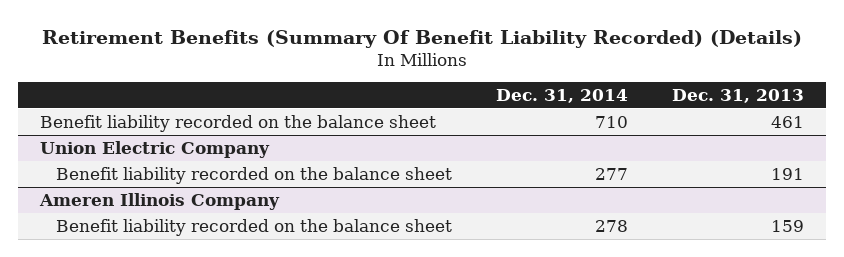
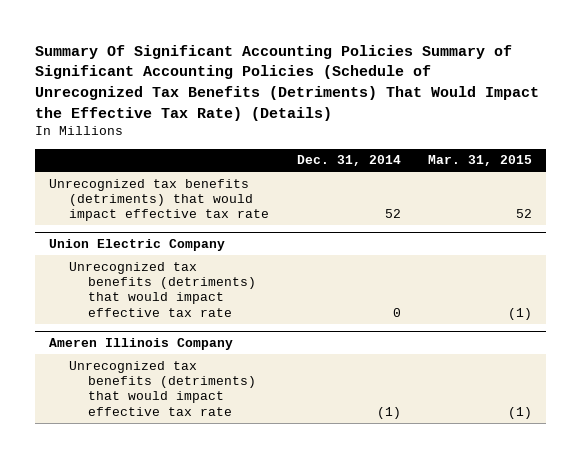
- Retirement Benefits (Summary Of Benefit Liability Recorded) (Details)
+ Summary Of Significant Accounting Policies Summary of Significant Accounting Policies (Schedule of Unrecognized Tax Benefits (Detriments) That Would Impact the Effective Tax Rate) (Details)
- | Dec. 31, 2014 | Dec. 31, 2013
+ | Dec. 31, 2014 | Mar. 31, 2015
- Benefit liability recorded on the balance sheet | 710 | 461
+ Unrecognized tax benefits (detriments) that would impact effective tax rate | 52 | 52
@ Union Electric Company
- Benefit liability recorded on the balance sheet | 277 | 191
+ Unrecognized tax benefits (detriments) that would impact effective tax rate | 0 | (1)
@ Ameren Illinois Company
- Benefit liability recorded on the balance sheet | 278 | 159
+ Unrecognized tax benefits (detriments) that would impact effective tax rate | (1) | (1)

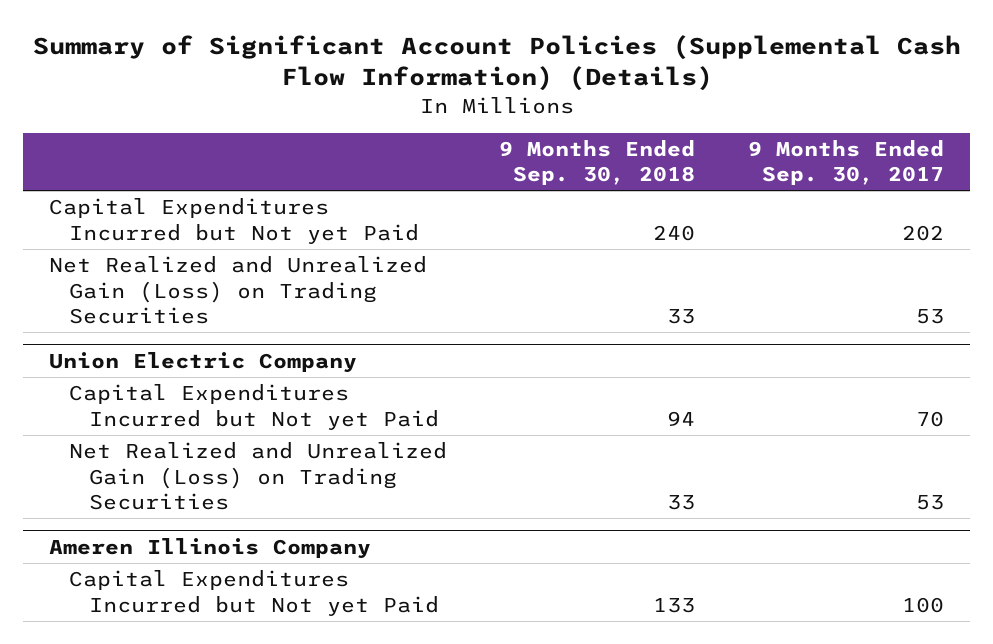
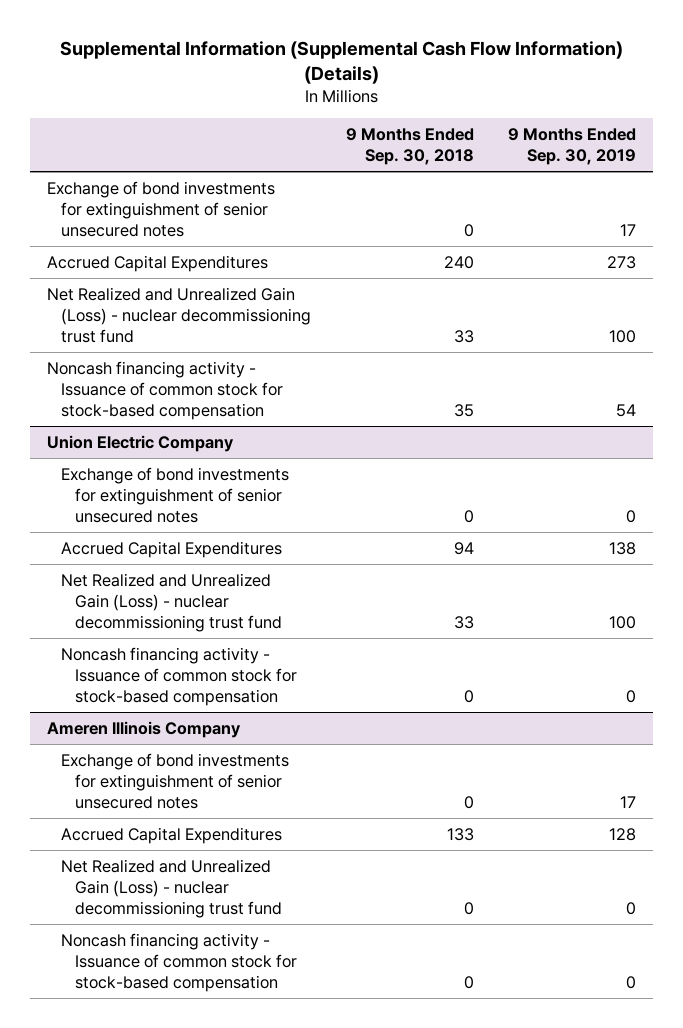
- Summary of Significant Account Policies (Supplemental Cash Flow Information) (Details)
+ Supplemental Information (Supplemental Cash Flow Information) (Details)
- | 9 Months Ended Sep. 30, 2018 | 9 Months Ended Sep. 30, 2017
+ | 9 Months Ended Sep. 30, 2018 | 9 Months Ended Sep. 30, 2019
- Capital Expenditures Incurred but Not yet Paid | 240 | 202
- Net Realized and Unrealized Gain (Loss) on Trading Securities | 33 | 53
+ Exchange of bond investments for extinguishment of senior unsecured notes | 0 | 17
+ Accrued Capital Expenditures | 240 | 273
+ Net Realized and Unrealized Gain (Loss) - nuclear decommissioning trust fund | 33 | 100
+ Noncash financing activity - Issuance of common stock for stock-based compensation | 35 | 54
@ Union Electric Company
- Capital Expenditures Incurred but Not yet Paid | 94 | 70
- Net Realized and Unrealized Gain (Loss) on Trading Securities | 33 | 53
+ Exchange of bond investments for extinguishment of senior unsecured notes | 0 | 0
+ Accrued Capital Expenditures | 94 | 138
+ Net Realized and Unrealized Gain (Loss) - nuclear decommissioning trust fund | 33 | 100
+ Noncash financing activity - Issuance of common stock for stock-based compensation | 0 | 0
@ Ameren Illinois Company
- Capital Expenditures Incurred but Not yet Paid | 133 | 100
+ Exchange of bond investments for extinguishment of senior unsecured notes | 0 | 17
+ Accrued Capital Expenditures | 133 | 128
+ Net Realized and Unrealized Gain (Loss) - nuclear decommissioning trust fund | 0 | 0
+ Noncash financing activity - Issuance of common stock for stock-based compensation | 0 | 0

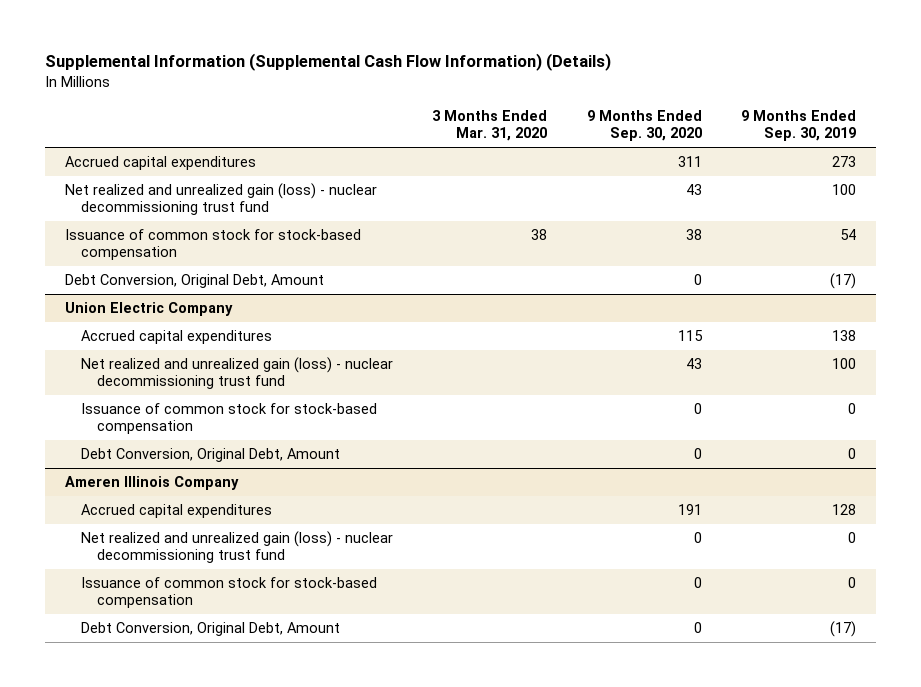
- | 9 Months Ended Sep. 30, 2018 | 9 Months Ended Sep. 30, 2019
+ | 3 Months Ended Mar. 31, 2020 | 9 Months Ended Sep. 30, 2020 | 9 Months Ended Sep. 30, 2019
- Exchange of bond investments for extinguishment of senior unsecured notes | 0 | 17
- Accrued Capital Expenditures | 240 | 273
- Net Realized and Unrealized Gain (Loss) - nuclear decommissioning trust fund | 33 | 100
- Noncash financing activity - Issuance of common stock for stock-based compensation | 35 | 54
+ Accrued capital expenditures | | 311 | 273
+ Net realized and unrealized gain (loss) - nuclear decommissioning trust fund | | 43 | 100
+ Issuance of common stock for stock-based compensation | 38 | 38 | 54
+ Debt Conversion, Original Debt, Amount | | 0 | (17)
@ Union Electric Company
- Exchange of bond investments for extinguishment of senior unsecured notes | 0 | 0
- Accrued Capital Expenditures | 94 | 138
- Net Realized and Unrealized Gain (Loss) - nuclear decommissioning trust fund | 33 | 100
- Noncash financing activity - Issuance of common stock for stock-based compensation | 0 | 0
+ Accrued capital expenditures | | 115 | 138
+ Net realized and unrealized gain (loss) - nuclear decommissioning trust fund | | 43 | 100
+ Issuance of common stock for stock-based compensation | | 0 | 0
+ Debt Conversion, Original Debt, Amount | | 0 | 0
@ Ameren Illinois Company
- Exchange of bond investments for extinguishment of senior unsecured notes | 0 | 17
- Accrued Capital Expenditures | 133 | 128
- Net Realized and Unrealized Gain (Loss) - nuclear decommissioning trust fund | 0 | 0
- Noncash financing activity - Issuance of common stock for stock-based compensation | 0 | 0
+ Accrued capital expenditures | | 191 | 128
+ Net realized and unrealized gain (loss) - nuclear decommissioning trust fund | | 0 | 0
+ Issuance of common stock for stock-based compensation | | 0 | 0
+ Debt Conversion, Original Debt, Amount | | 0 | (17)

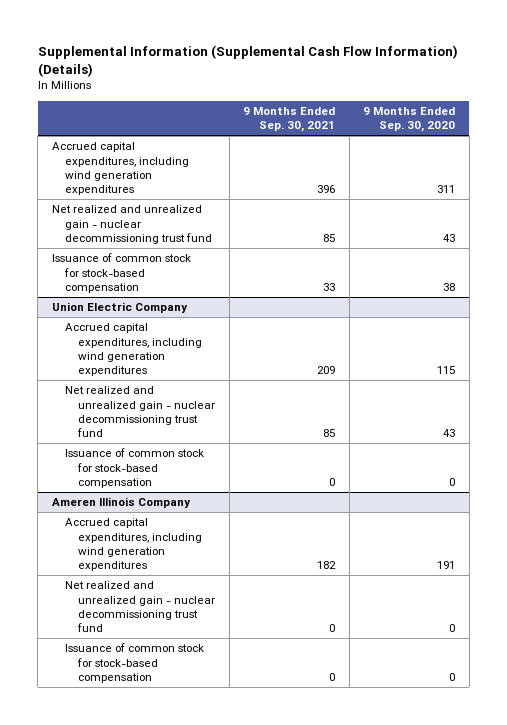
- | 3 Months Ended Mar. 31, 2020 | 9 Months Ended Sep. 30, 2020 | 9 Months Ended Sep. 30, 2019
+ | 9 Months Ended Sep. 30, 2021 | 9 Months Ended Sep. 30, 2020
- Accrued capital expenditures | | 311 | 273
- Net realized and unrealized gain (loss) - nuclear decommissioning trust fund | | 43 | 100
+ Accrued capital expenditures, including wind generation expenditures | 396 | 311
+ Net realized and unrealized gain - nuclear decommissioning trust fund | 85 | 43
- Debt Conversion, Original Debt, Amount | | 0 | (17)
@ Union Electric Company
- Accrued capital expenditures | | 115 | 138
- Net realized and unrealized gain (loss) - nuclear decommissioning trust fund | | 43 | 100
+ Accrued capital expenditures, including wind generation expenditures | 209 | 115
+ Net realized and unrealized gain - nuclear decommissioning trust fund | 85 | 43
- Debt Conversion, Original Debt, Amount | | 0 | 0
@ Ameren Illinois Company
- Accrued capital expenditures | | 191 | 128
- Net realized and unrealized gain (loss) - nuclear decommissioning trust fund | | 0 | 0
+ Accrued capital expenditures, including wind generation expenditures | 182 | 191
+ Net realized and unrealized gain - nuclear decommissioning trust fund | 0 | 0
- Debt Conversion, Original Debt, Amount | | 0 | (17)

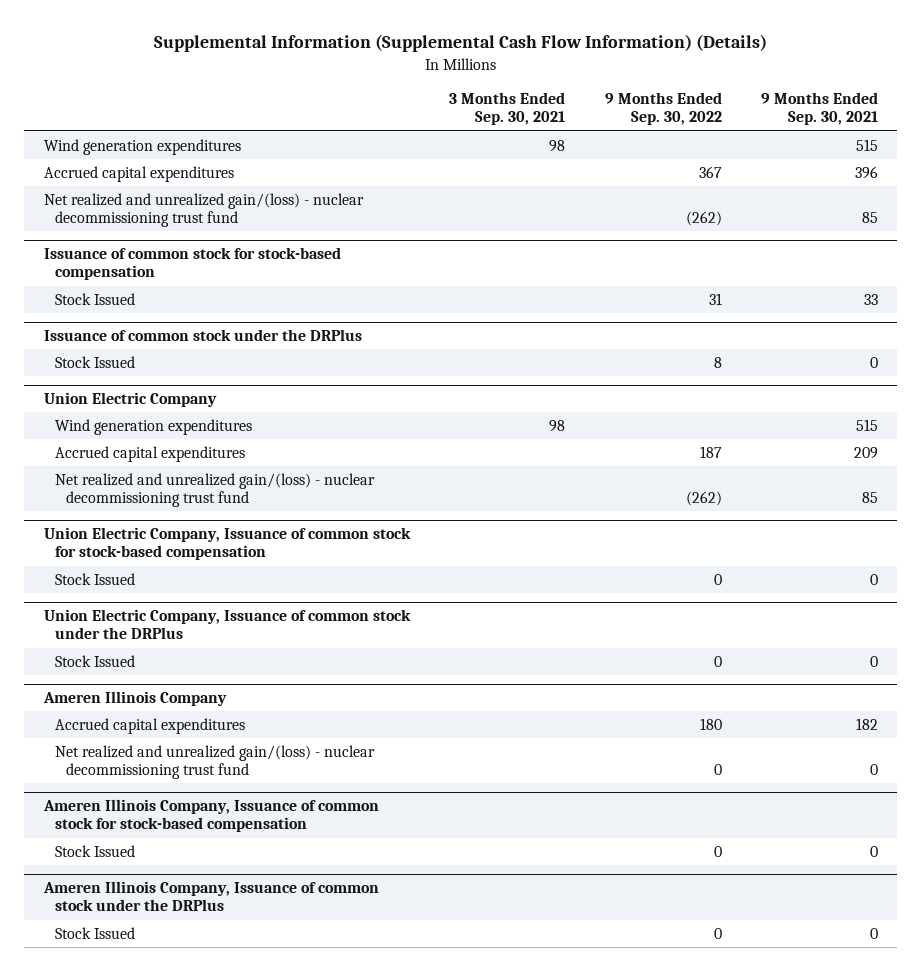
- | 9 Months Ended Sep. 30, 2021 | 9 Months Ended Sep. 30, 2020
+ | 3 Months Ended Sep. 30, 2021 | 9 Months Ended Sep. 30, 2022 | 9 Months Ended Sep. 30, 2021
- Accrued capital expenditures, including wind generation expenditures | 396 | 311
- Net realized and unrealized gain - nuclear decommissioning trust fund | 85 | 43
- Issuance of common stock for stock-based compensation | 33 | 38
+ Wind generation expenditures | 98 | | 515
+ Accrued capital expenditures | | 367 | 396
+ Net realized and unrealized gain/(loss) - nuclear decommissioning trust fund | | (262) | 85
+ Issuance of common stock for stock-based compensation
+ Stock Issued | | 31 | 33
+ Issuance of common stock under the DRPlus
+ Stock Issued | | 8 | 0
@ Union Electric Company
- Accrued capital expenditures, including wind generation expenditures | 209 | 115
- Net realized and unrealized gain - nuclear decommissioning trust fund | 85 | 43
- Issuance of common stock for stock-based compensation | 0 | 0
+ Wind generation expenditures | 98 | | 515
+ Accrued capital expenditures | | 187 | 209
+ Net realized and unrealized gain/(loss) - nuclear decommissioning trust fund | | (262) | 85
+ Union Electric Company, Issuance of common stock for stock-based compensation
+ Stock Issued | | 0 | 0
+ Union Electric Company, Issuance of common stock under the DRPlus
+ Stock Issued | | 0 | 0
@ Ameren Illinois Company
- Accrued capital expenditures, including wind generation expenditures | 182 | 191
- Net realized and unrealized gain - nuclear decommissioning trust fund | 0 | 0
- Issuance of common stock for stock-based compensation | 0 | 0
+ Accrued capital expenditures | | 180 | 182
+ Net realized and unrealized gain/(loss) - nuclear decommissioning trust fund | | 0 | 0
+ Ameren Illinois Company, Issuance of common stock for stock-based compensation
+ Stock Issued | | 0 | 0
+ Ameren Illinois Company, Issuance of common stock under the DRPlus
+ Stock Issued | | 0 | 0

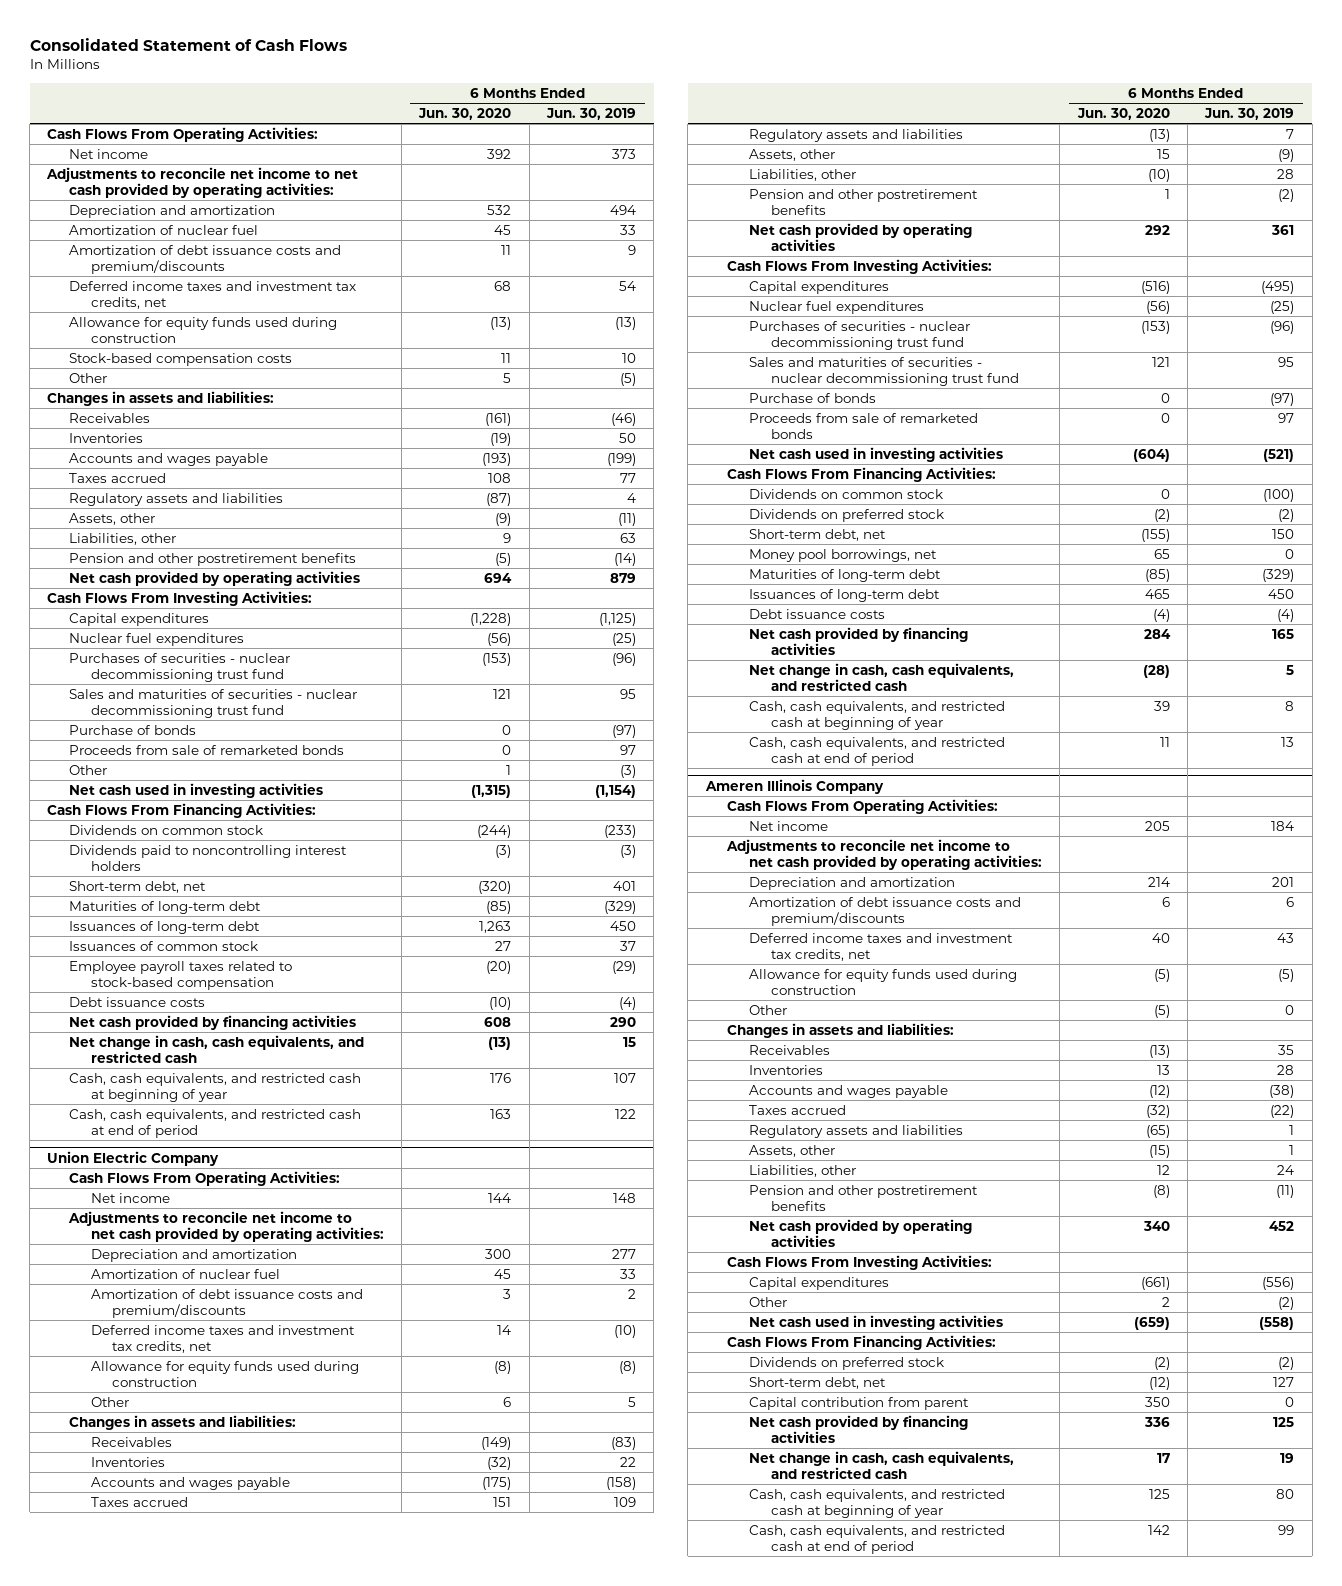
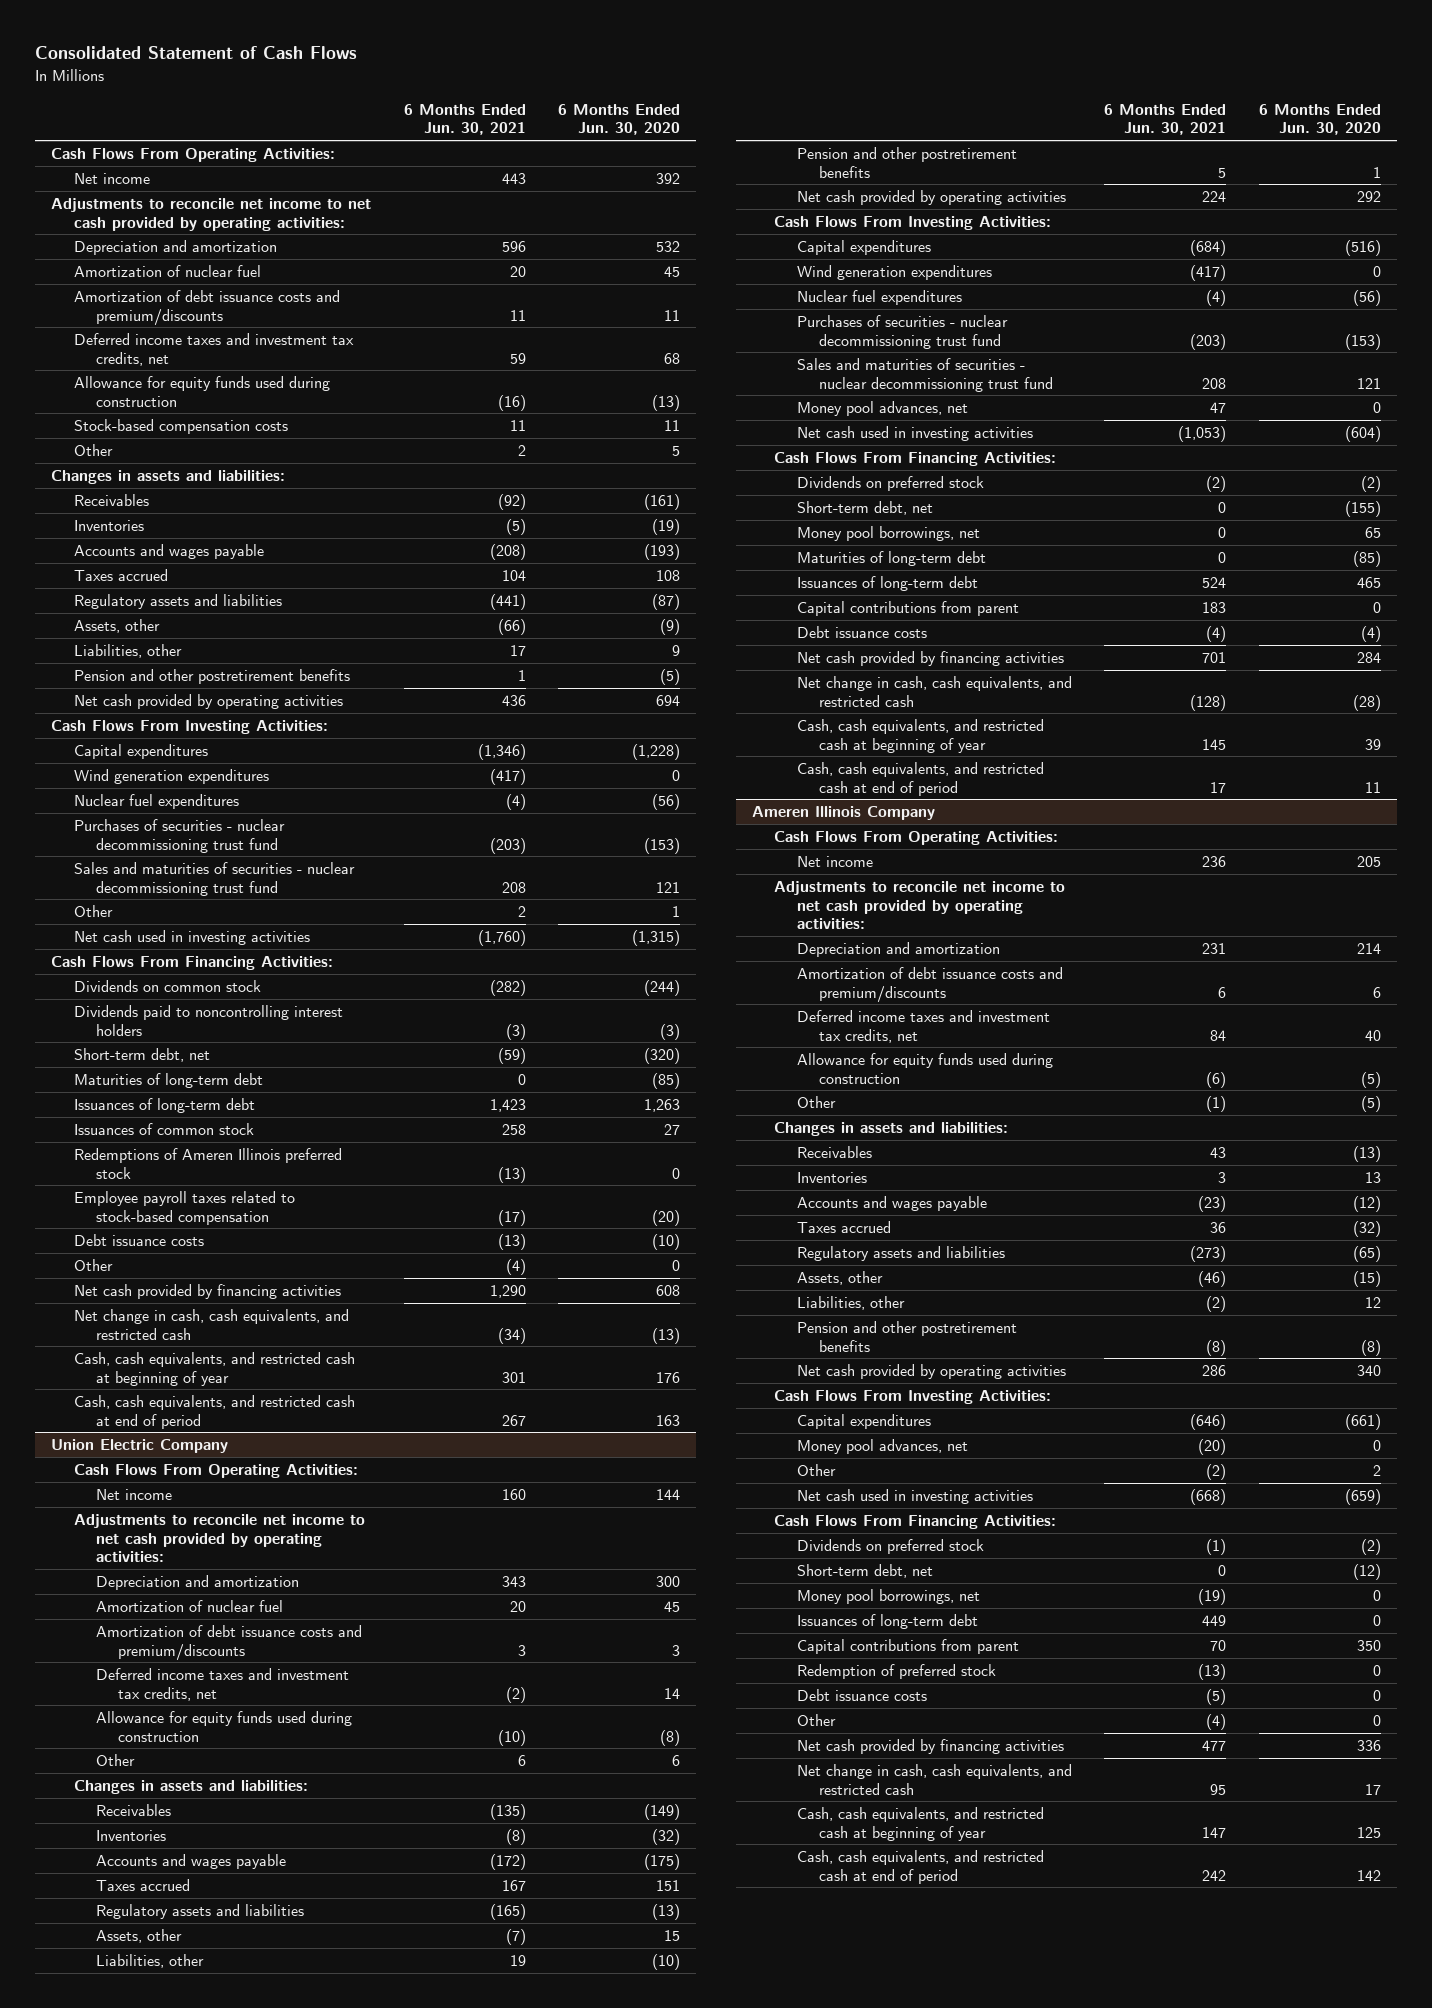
- | 6 Months Ended Jun. 30, 2020 | 6 Months Ended Jun. 30, 2019
+ | 6 Months Ended Jun. 30, 2021 | 6 Months Ended Jun. 30, 2020
+ Wind generation expenditures | (417) | 0
- Purchase of bonds | 0 | (97)
- Proceeds from sale of remarketed bonds | 0 | 97
+ Redemptions of Ameren Illinois preferred stock | (13) | 0
+ Other | (4) | 0
@ Union Electric Company
+ Wind generation expenditures | (417) | 0
- Purchase of bonds | 0 | (97)
- Proceeds from sale of remarketed bonds | 0 | 97
+ Money pool advances, net | 47 | 0
- Dividends on common stock | 0 | (100)
+ Capital contributions from parent | 183 | 0
@ Ameren Illinois Company
+ Money pool advances, net | (20) | 0
- Capital contribution from parent | 350 | 0
+ Money pool borrowings, net | (19) | 0
+ Issuances of long-term debt | 449 | 0
+ Capital contributions from parent | 70 | 350
+ Redemption of preferred stock | (13) | 0
+ Debt issuance costs | (5) | 0
+ Other | (4) | 0

